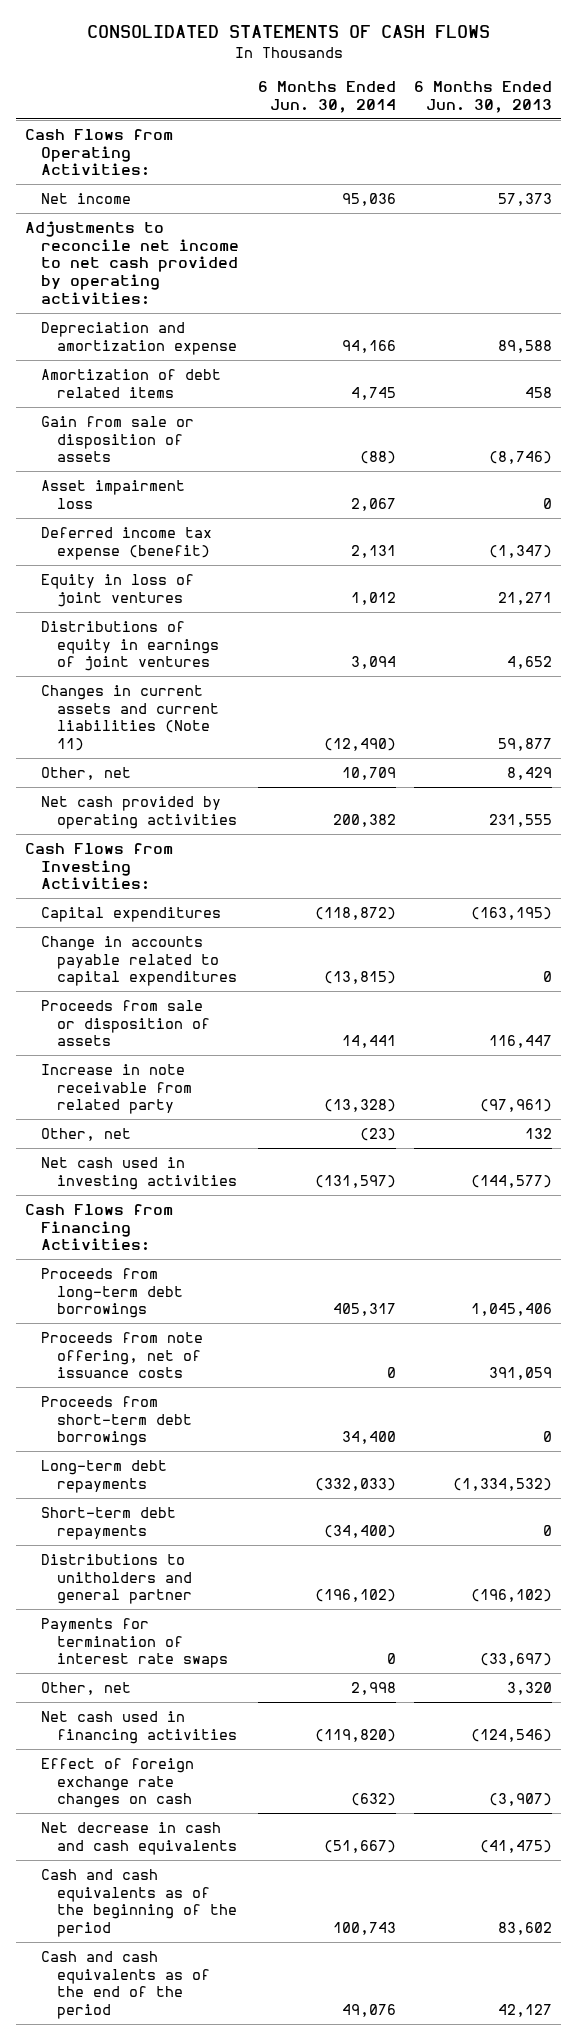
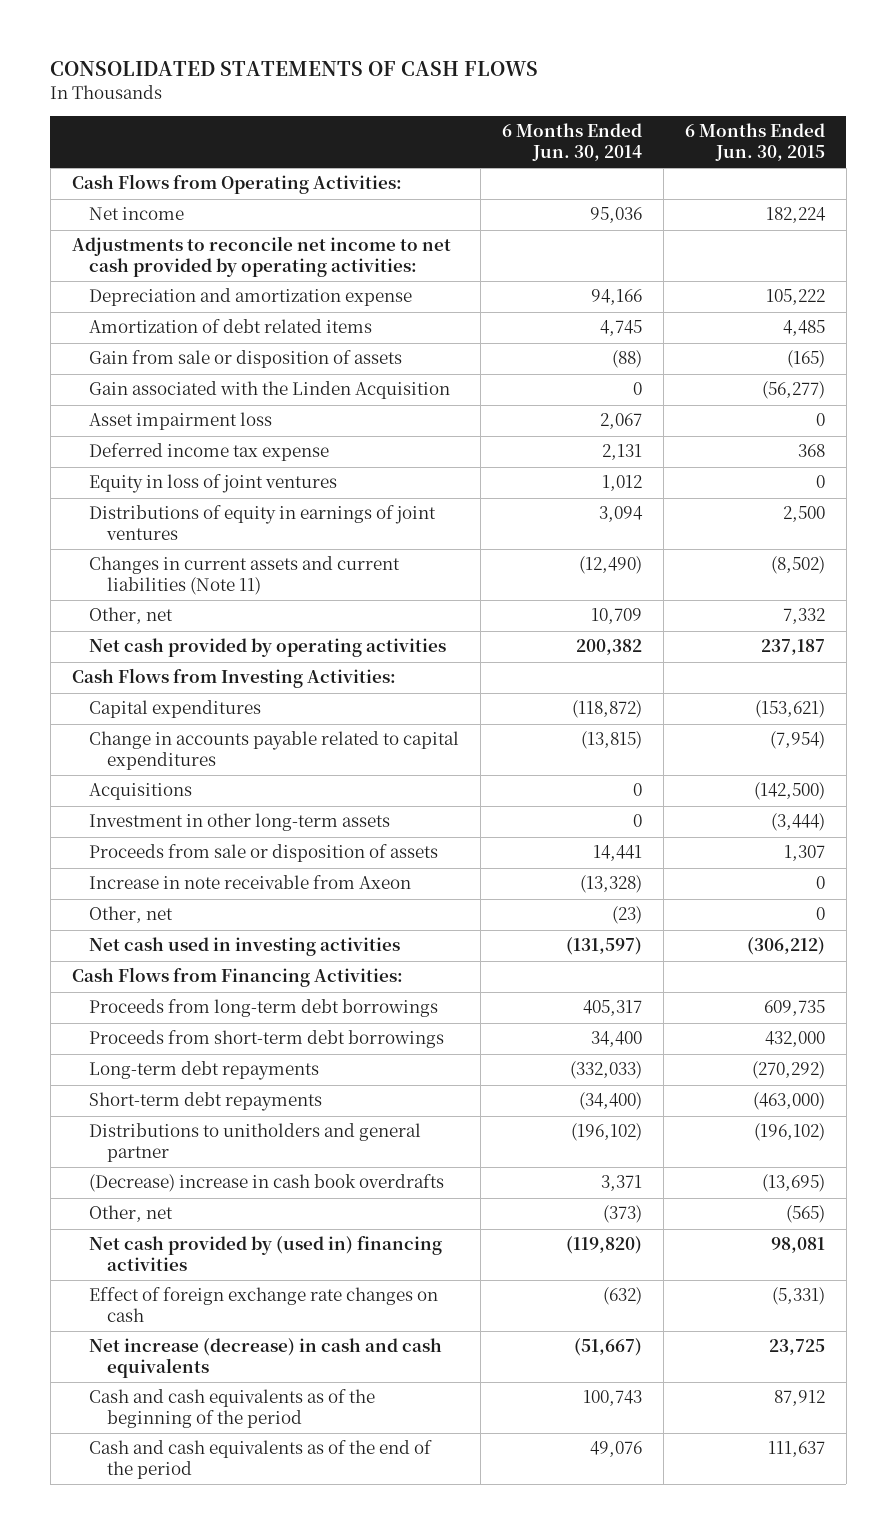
- | 6 Months Ended Jun. 30, 2014 | 6 Months Ended Jun. 30, 2013
+ | 6 Months Ended Jun. 30, 2014 | 6 Months Ended Jun. 30, 2015
+ Gain associated with the Linden Acquisition | 0 | (56,277)
- Deferred income tax expense (benefit) | 2,131 | (1,347)
+ Deferred income tax expense | 2,131 | 368
+ Acquisitions | 0 | (142,500)
+ Investment in other long-term assets | 0 | (3,444)
- Increase in note receivable from related party | (13,328) | (97,961)
+ Increase in note receivable from Axeon | (13,328) | 0
- Proceeds from note offering, net of issuance costs | 0 | 391,059
- Payments for termination of interest rate swaps | 0 | (33,697)
- Other, net | 2,998 | 3,320
- Net cash used in financing activities | (119,820) | (124,546)
+ (Decrease) increase in cash book overdrafts | 3,371 | (13,695)
+ Other, net | (373) | (565)
+ Net cash provided by (used in) financing activities | (119,820) | 98,081
- Net decrease in cash and cash equivalents | (51,667) | (41,475)
+ Net increase (decrease) in cash and cash equivalents | (51,667) | 23,725

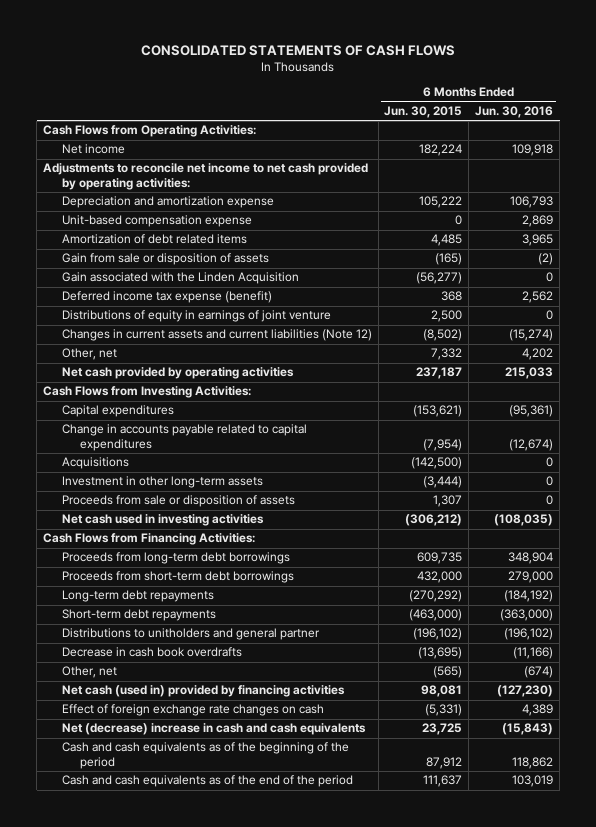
- | 6 Months Ended Jun. 30, 2014 | 6 Months Ended Jun. 30, 2015
+ | 6 Months Ended Jun. 30, 2015 | 6 Months Ended Jun. 30, 2016
+ Unit-based compensation expense | 0 | 2,869
- Asset impairment loss | 2,067 | 0
- Deferred income tax expense | 2,131 | 368
- Equity in loss of joint ventures | 1,012 | 0
- Distributions of equity in earnings of joint ventures | 3,094 | 2,500
- Changes in current assets and current liabilities (Note 11) | (12,490) | (8,502)
+ Deferred income tax expense (benefit) | 368 | 2,562
+ Distributions of equity in earnings of joint venture | 2,500 | 0
+ Changes in current assets and current liabilities (Note 12) | (8,502) | (15,274)
- Increase in note receivable from Axeon | (13,328) | 0
- Other, net | (23) | 0
- (Decrease) increase in cash book overdrafts | 3,371 | (13,695)
+ Decrease in cash book overdrafts | (13,695) | (11,166)
- Net cash provided by (used in) financing activities | (119,820) | 98,081
+ Net cash (used in) provided by financing activities | 98,081 | (127,230)
- Net increase (decrease) in cash and cash equivalents | (51,667) | 23,725
+ Net (decrease) increase in cash and cash equivalents | 23,725 | (15,843)

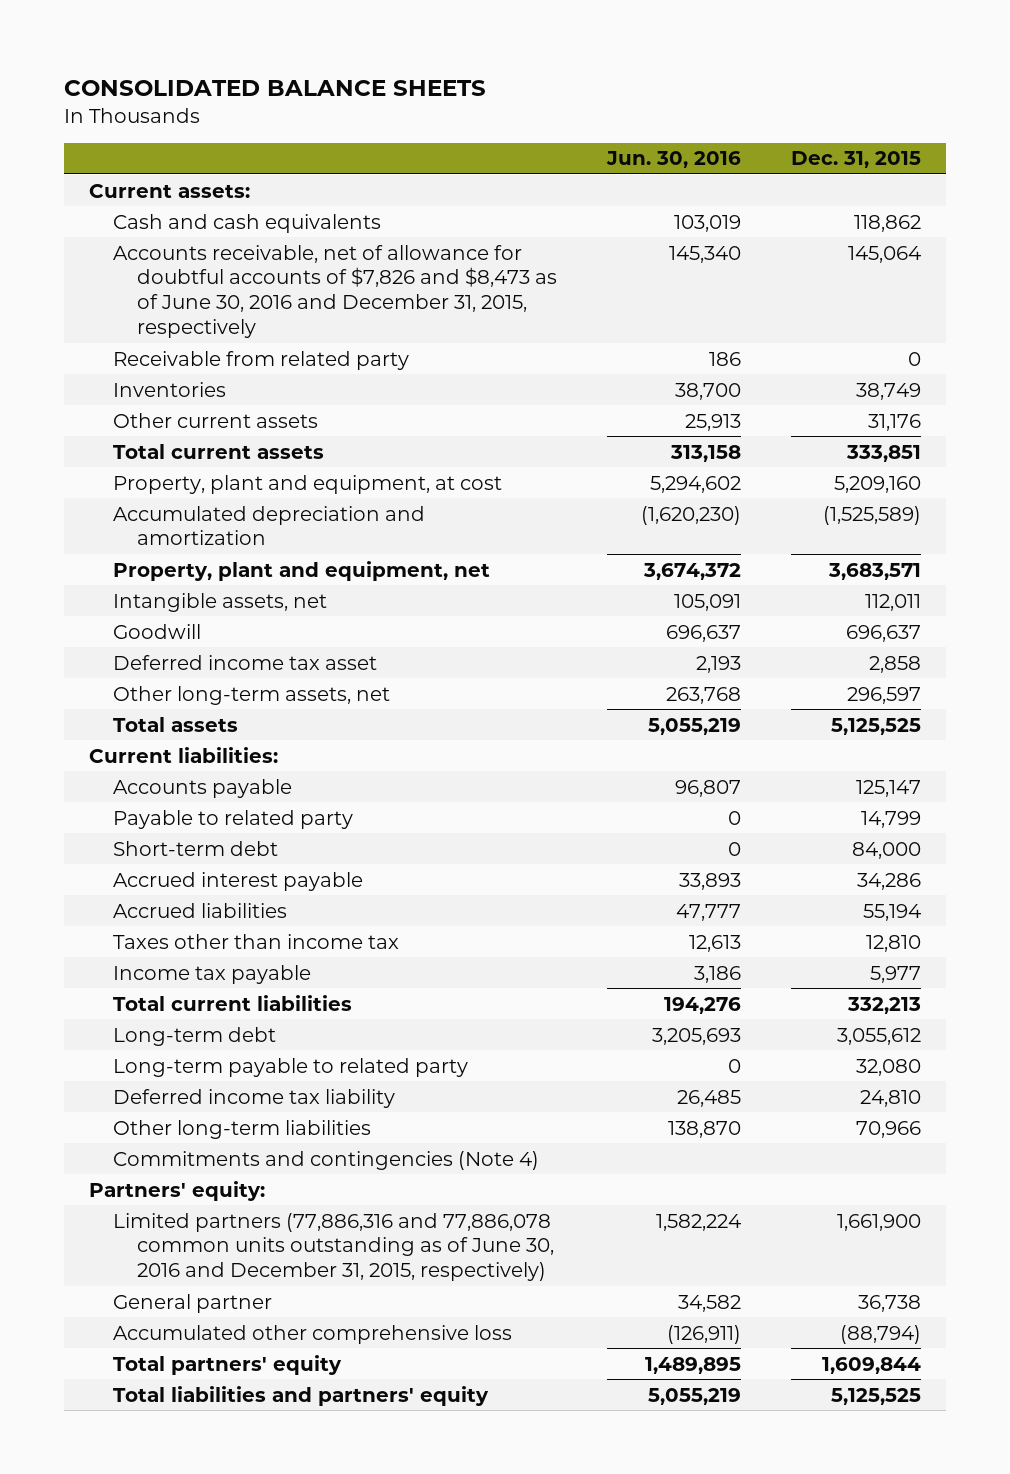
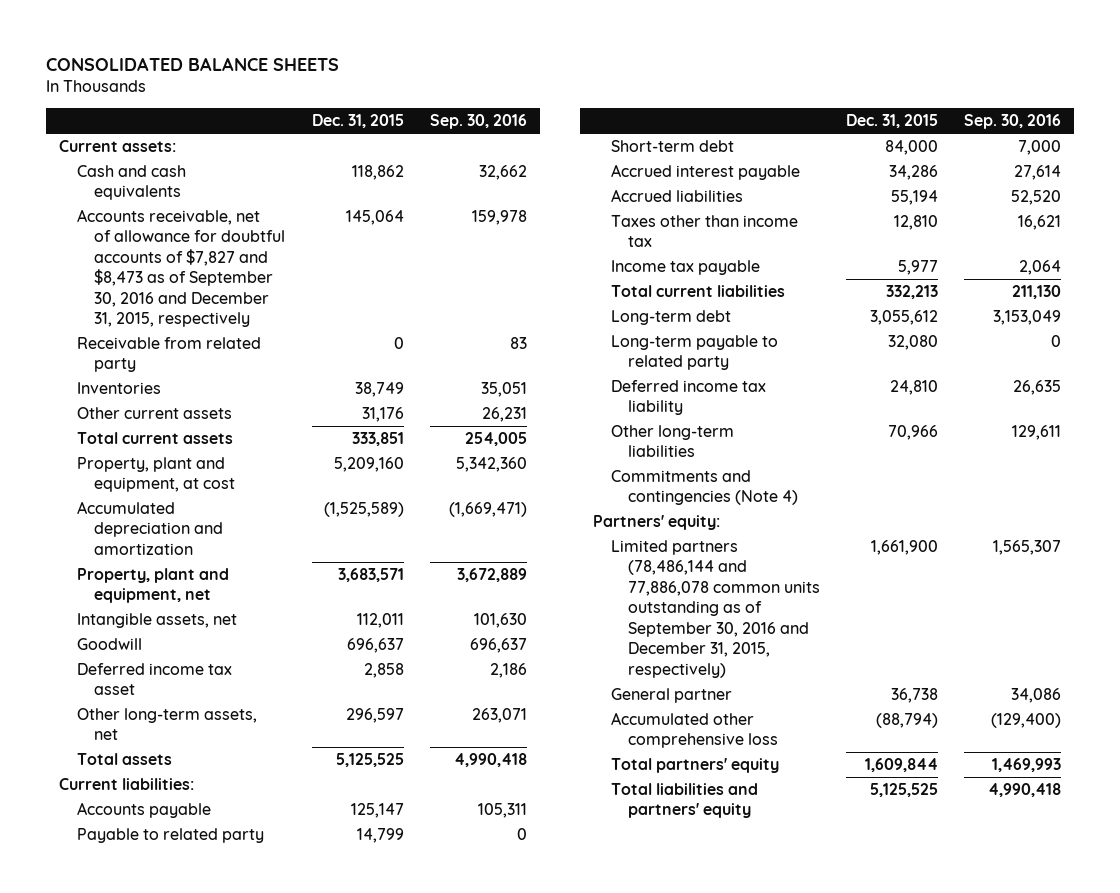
- | Jun. 30, 2016 | Dec. 31, 2015
+ | Dec. 31, 2015 | Sep. 30, 2016
- Accounts receivable, net of allowance for doubtful accounts of $7,826 and $8,473 as of June 30, 2016 and December 31, 2015, respectively | 145,340 | 145,064
+ Accounts receivable, net of allowance for doubtful accounts of $7,827 and $8,473 as of September 30, 2016 and December 31, 2015, respectively | 145,064 | 159,978
- Limited partners (77,886,316 and 77,886,078 common units outstanding as of June 30, 2016 and December 31, 2015, respectively) | 1,582,224 | 1,661,900
+ Limited partners (78,486,144 and 77,886,078 common units outstanding as of September 30, 2016 and December 31, 2015, respectively) | 1,661,900 | 1,565,307

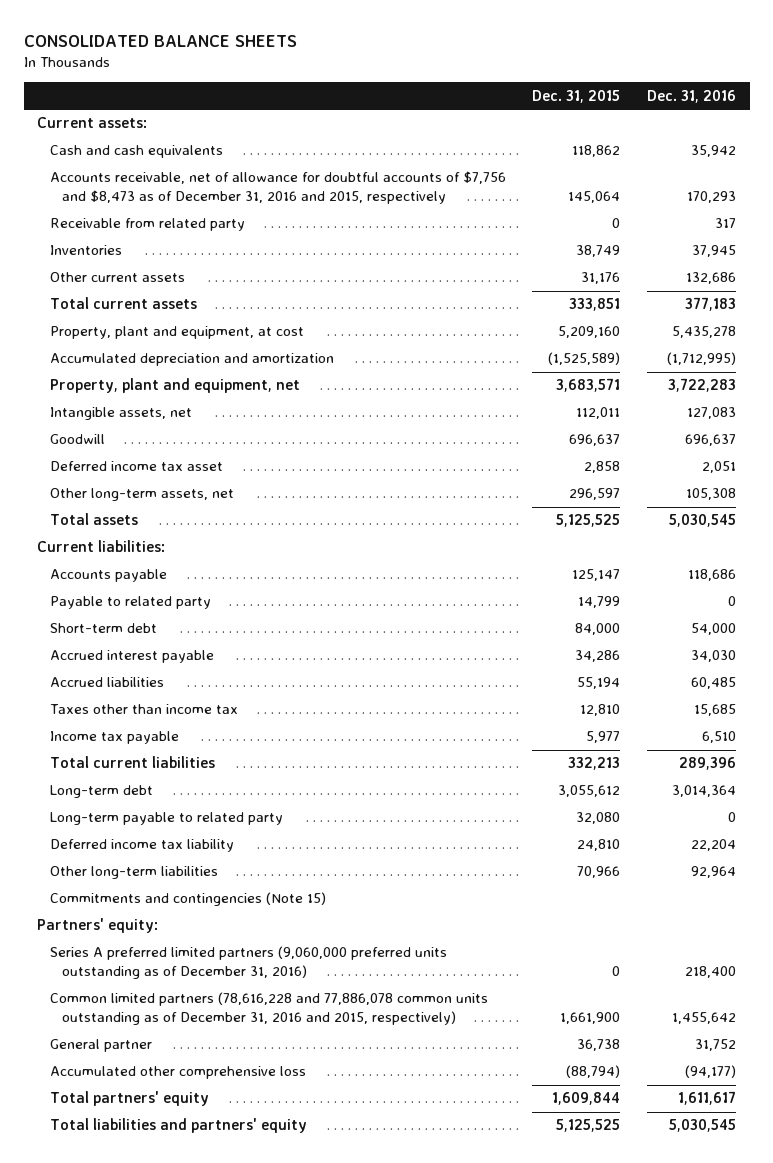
- | Dec. 31, 2015 | Sep. 30, 2016
+ | Dec. 31, 2015 | Dec. 31, 2016
- Accounts receivable, net of allowance for doubtful accounts of $7,827 and $8,473 as of September 30, 2016 and December 31, 2015, respectively | 145,064 | 159,978
+ Accounts receivable, net of allowance for doubtful accounts of $7,756 and $8,473 as of December 31, 2016 and 2015, respectively | 145,064 | 170,293
- Commitments and contingencies (Note 4)
+ Commitments and contingencies (Note 15)
- Limited partners (78,486,144 and 77,886,078 common units outstanding as of September 30, 2016 and December 31, 2015, respectively) | 1,661,900 | 1,565,307
+ Series A preferred limited partners (9,060,000 preferred units outstanding as of December 31, 2016) | 0 | 218,400
+ Common limited partners (78,616,228 and 77,886,078 common units outstanding as of December 31, 2016 and 2015, respectively) | 1,661,900 | 1,455,642

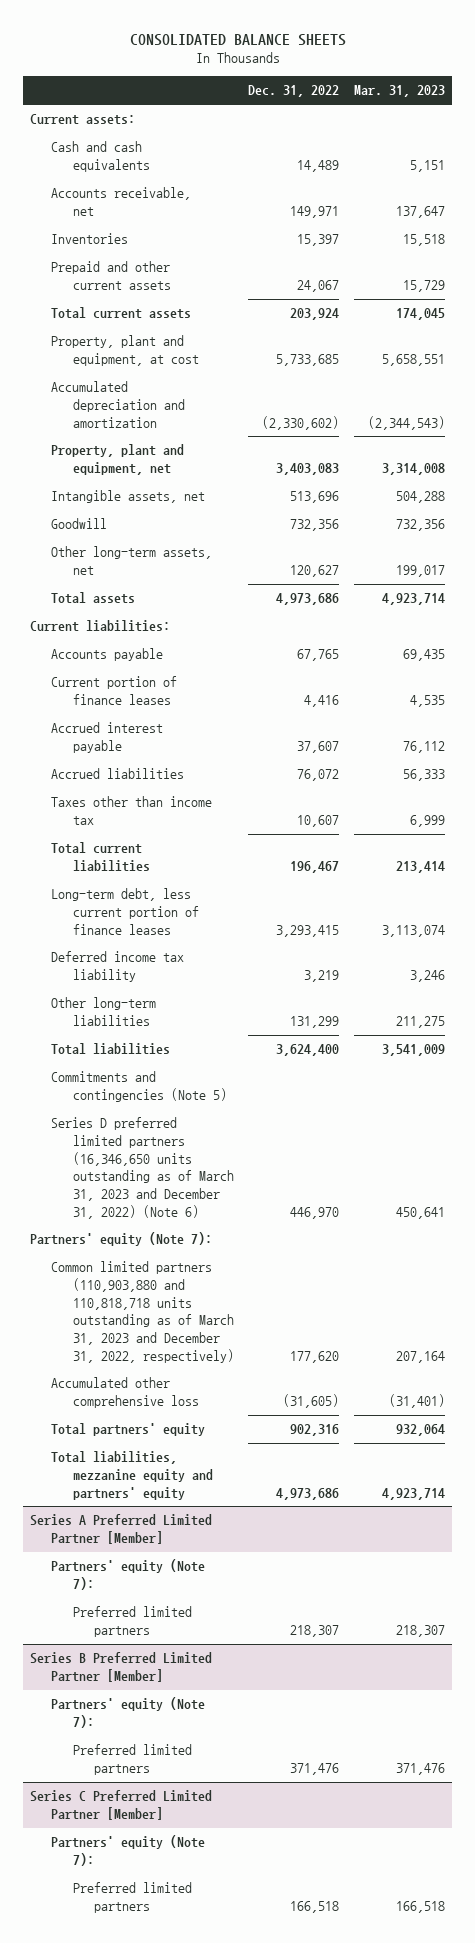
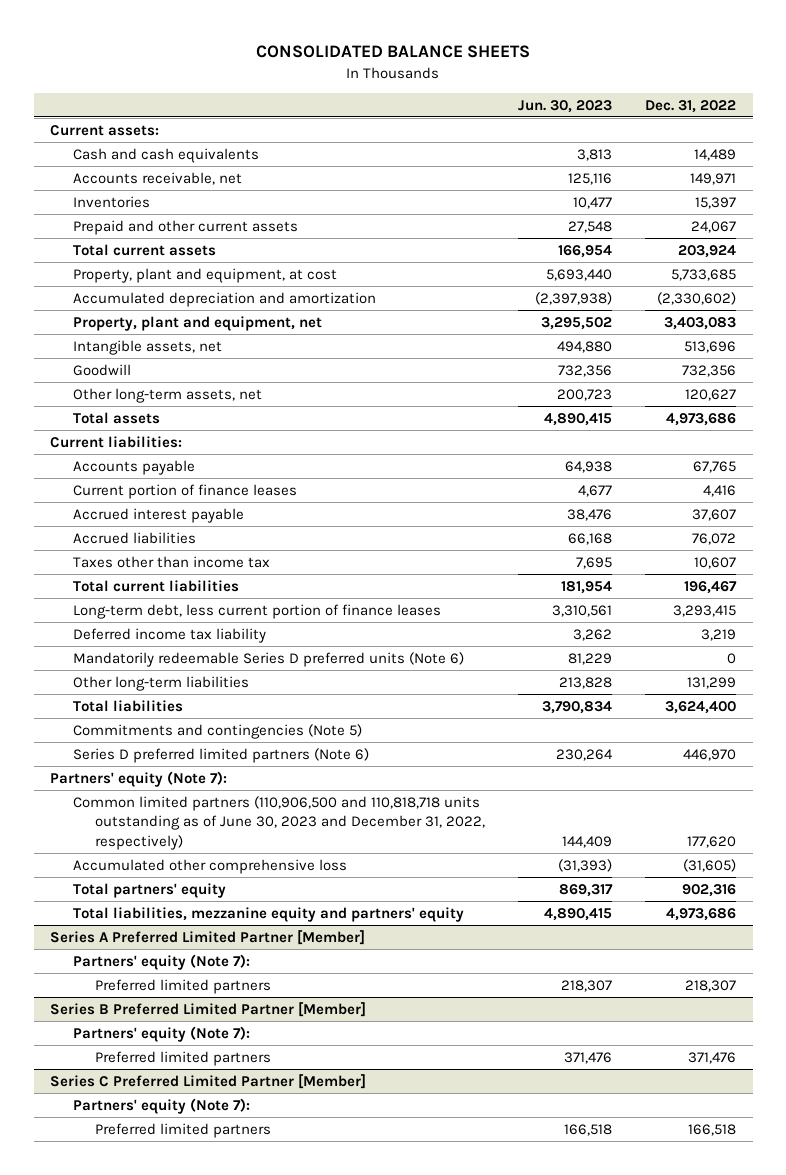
- | Dec. 31, 2022 | Mar. 31, 2023
+ | Jun. 30, 2023 | Dec. 31, 2022
+ Mandatorily redeemable Series D preferred units (Note 6) | 81,229 | 0
- Series D preferred limited partners (16,346,650 units outstanding as of March 31, 2023 and December 31, 2022) (Note 6) | 446,970 | 450,641
+ Series D preferred limited partners (Note 6) | 230,264 | 446,970
- Common limited partners (110,903,880 and 110,818,718 units outstanding as of March 31, 2023 and December 31, 2022, respectively) | 177,620 | 207,164
+ Common limited partners (110,906,500 and 110,818,718 units outstanding as of June 30, 2023 and December 31, 2022, respectively) | 144,409 | 177,620

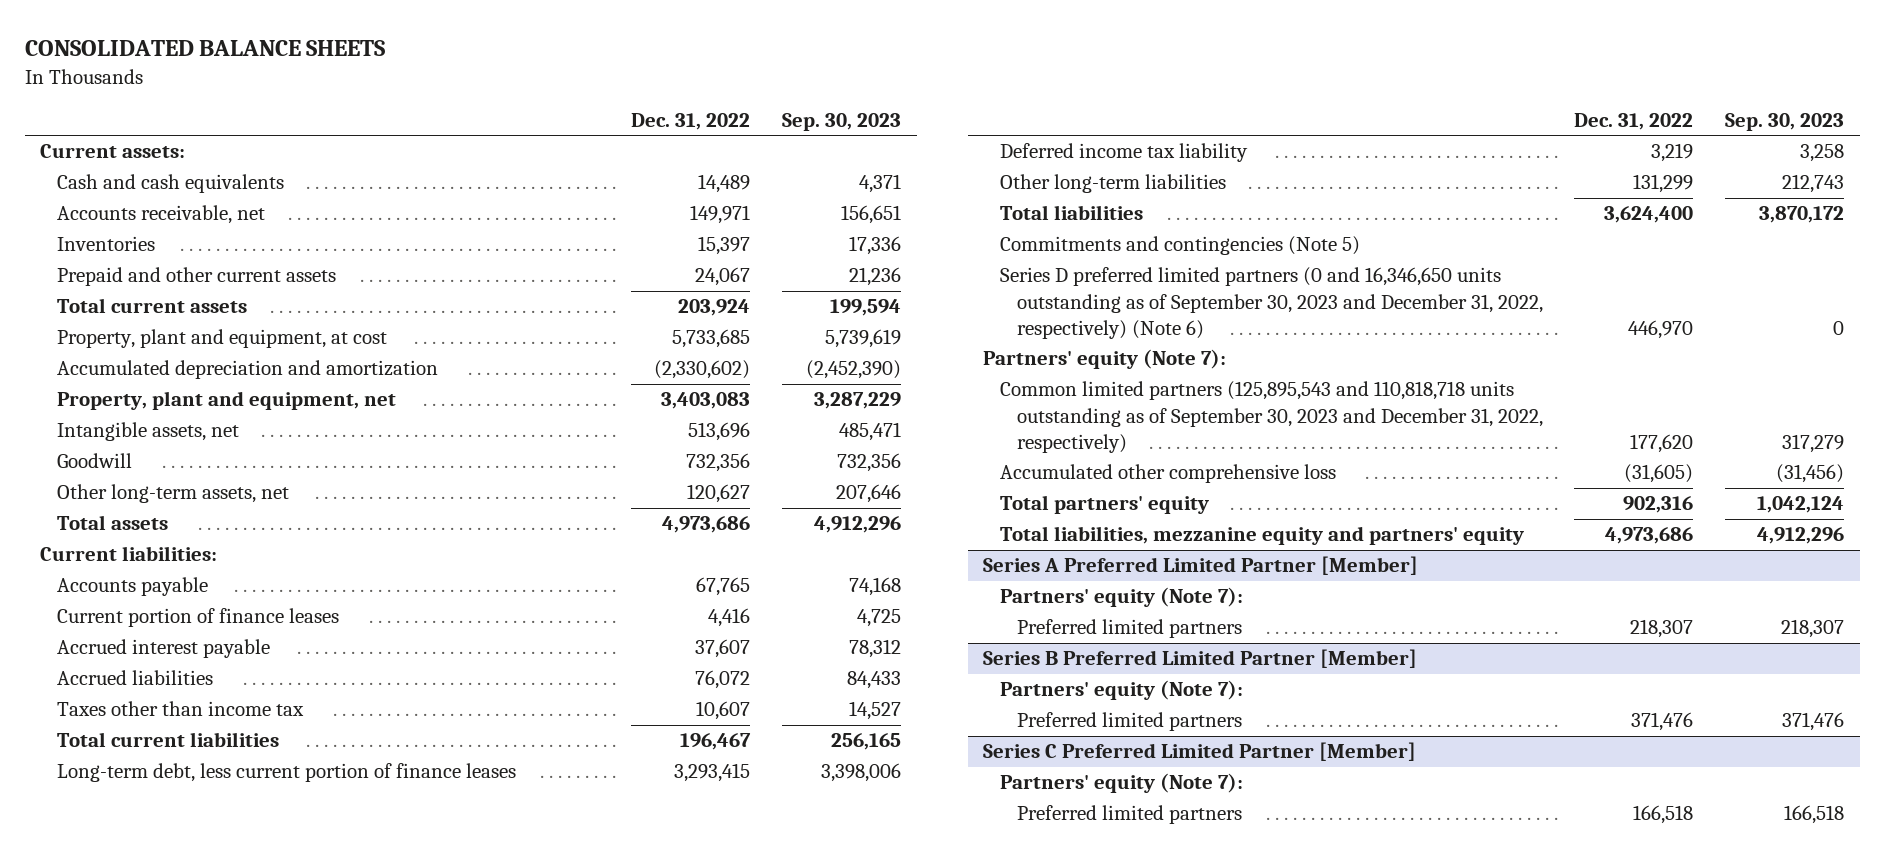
- | Jun. 30, 2023 | Dec. 31, 2022
+ | Dec. 31, 2022 | Sep. 30, 2023
- Mandatorily redeemable Series D preferred units (Note 6) | 81,229 | 0
- Series D preferred limited partners (Note 6) | 230,264 | 446,970
+ Series D preferred limited partners (0 and 16,346,650 units outstanding as of September 30, 2023 and December 31, 2022, respectively) (Note 6) | 446,970 | 0
- Common limited partners (110,906,500 and 110,818,718 units outstanding as of June 30, 2023 and December 31, 2022, respectively) | 144,409 | 177,620
+ Common limited partners (125,895,543 and 110,818,718 units outstanding as of September 30, 2023 and December 31, 2022, respectively) | 177,620 | 317,279

